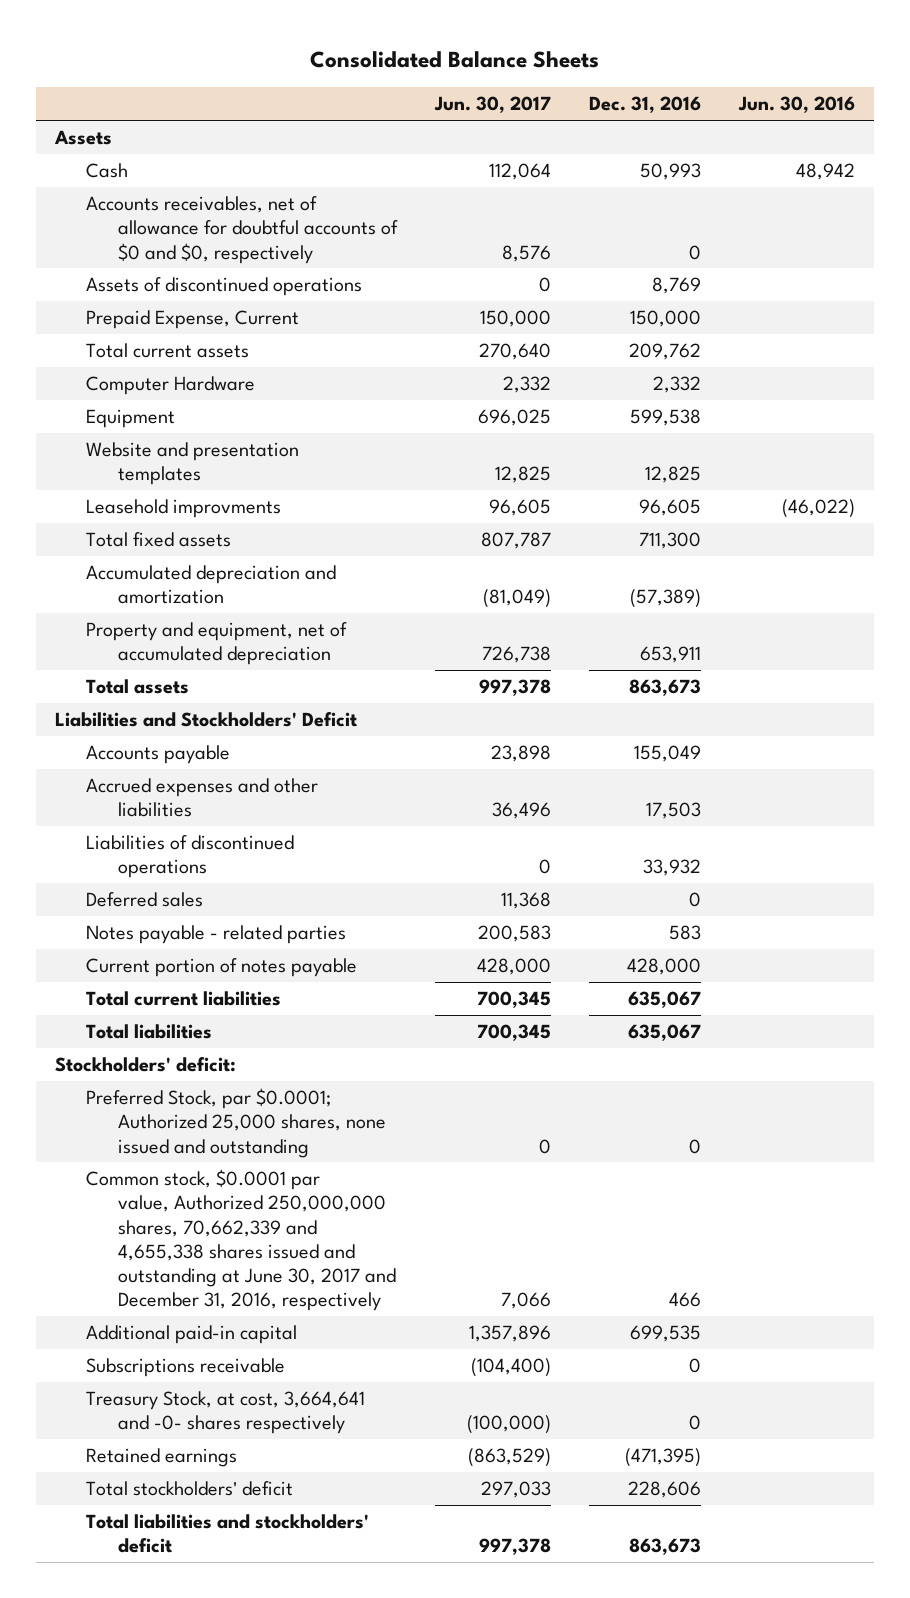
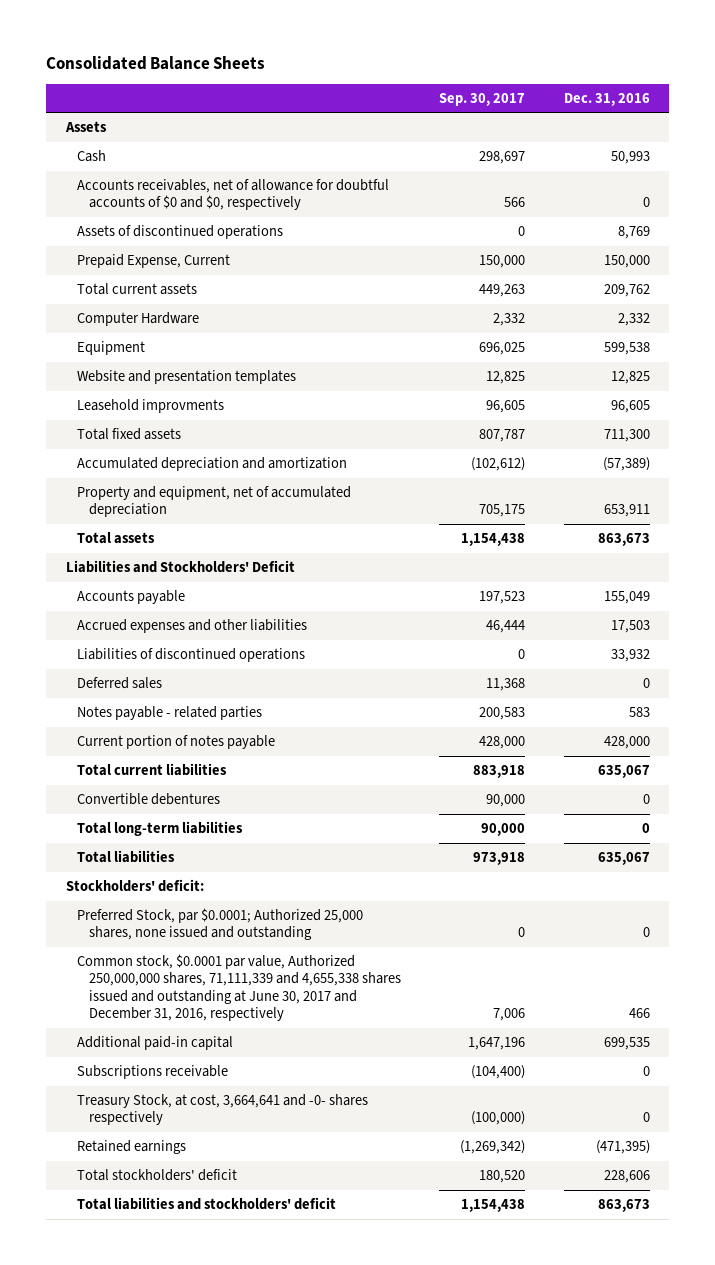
- | Jun. 30, 2017 | Dec. 31, 2016 | Jun. 30, 2016
+ | Sep. 30, 2017 | Dec. 31, 2016
+ Convertible debentures | 90,000 | 0
+ Total long-term liabilities | 90,000 | 0
- Common stock, $0.0001 par value, Authorized 250,000,000 shares, 70,662,339 and 4,655,338 shares issued and outstanding at June 30, 2017 and December 31, 2016, respectively | 7,066 | 466 |
+ Common stock, $0.0001 par value, Authorized 250,000,000 shares, 71,111,339 and 4,655,338 shares issued and outstanding at June 30, 2017 and December 31, 2016, respectively | 7,006 | 466

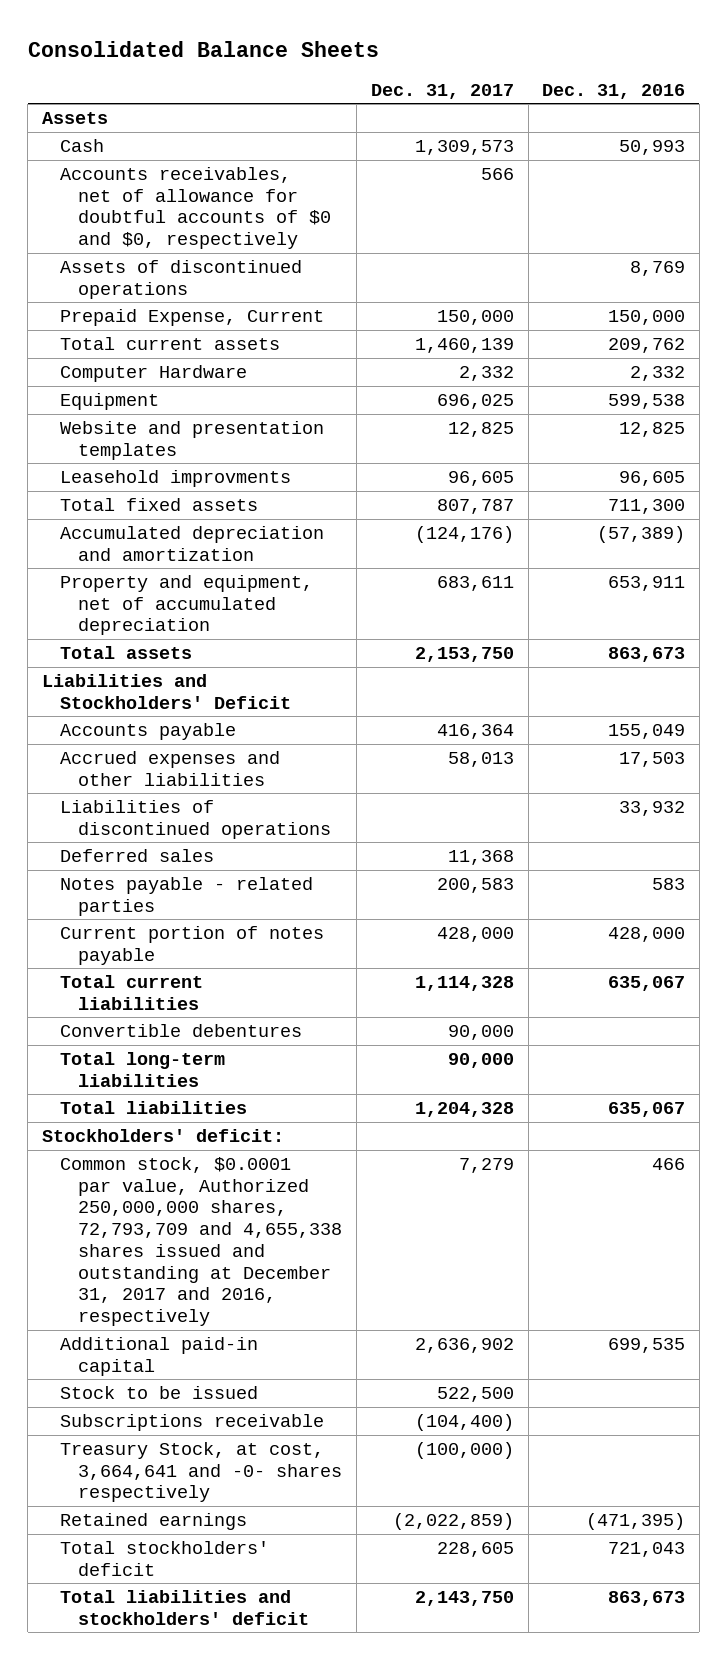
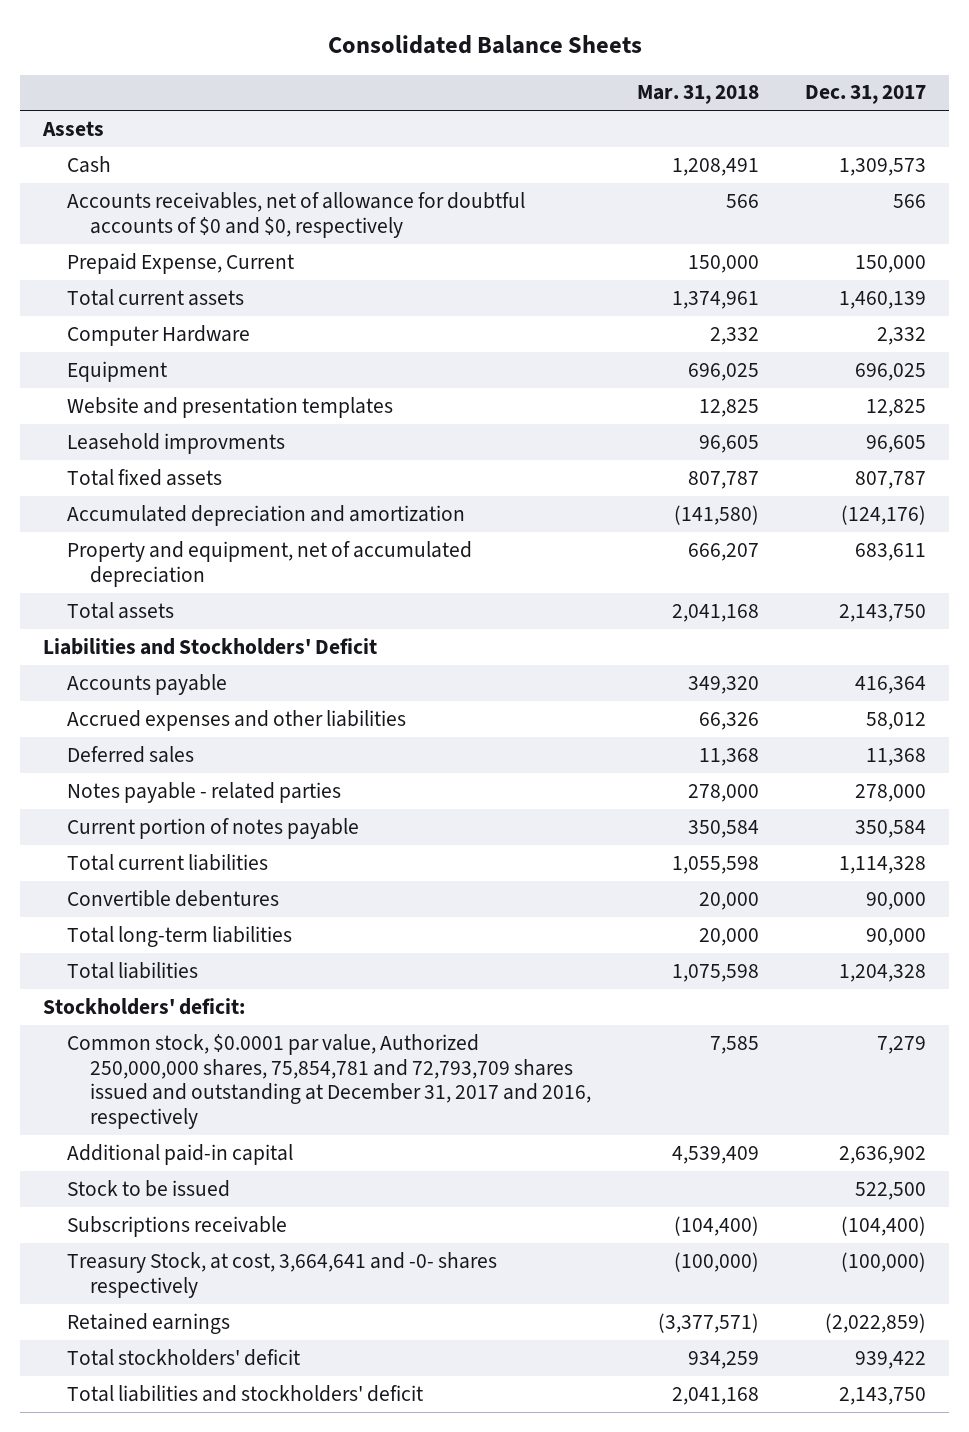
- | Dec. 31, 2017 | Dec. 31, 2016
+ | Mar. 31, 2018 | Dec. 31, 2017
- Assets of discontinued operations | | 8,769
- Total assets | 2,153,750 | 863,673
+ Total assets | 2,041,168 | 2,143,750
- Accrued expenses and other liabilities | 58,013 | 17,503
- Liabilities of discontinued operations | | 33,932
+ Accrued expenses and other liabilities | 66,326 | 58,012
- Notes payable - related parties | 200,583 | 583
- Current portion of notes payable | 428,000 | 428,000
+ Notes payable - related parties | 278,000 | 278,000
+ Current portion of notes payable | 350,584 | 350,584
- Common stock, $0.0001 par value, Authorized 250,000,000 shares, 72,793,709 and 4,655,338 shares issued and outstanding at December 31, 2017 and 2016, respectively | 7,279 | 466
+ Common stock, $0.0001 par value, Authorized 250,000,000 shares, 75,854,781 and 72,793,709 shares issued and outstanding at December 31, 2017 and 2016, respectively | 7,585 | 7,279
- Total stockholders' deficit | 228,605 | 721,043
+ Total stockholders' deficit | 934,259 | 939,422

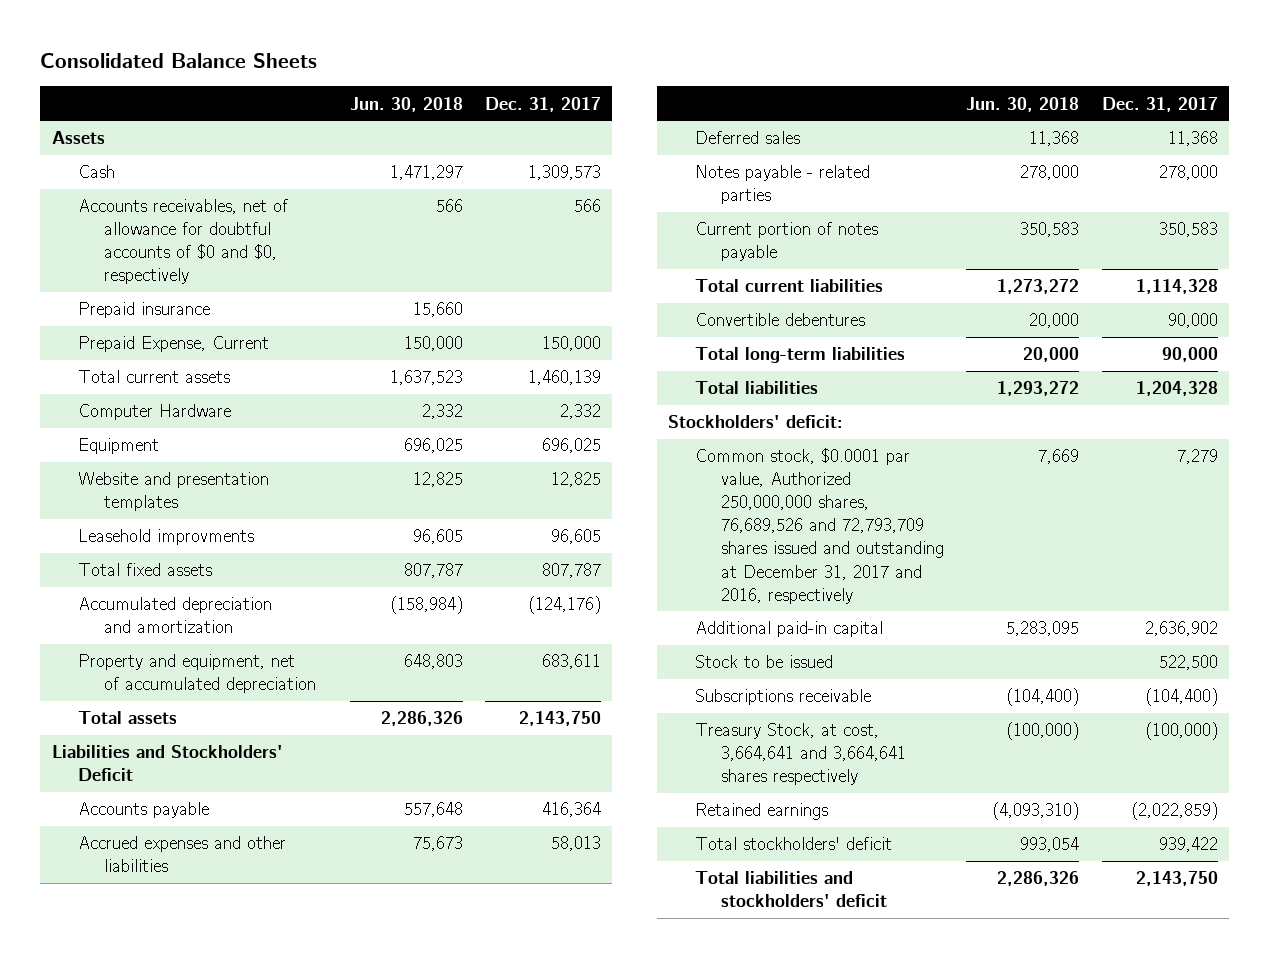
- | Mar. 31, 2018 | Dec. 31, 2017
+ | Jun. 30, 2018 | Dec. 31, 2017
+ Prepaid insurance | 15,660 |
- Accrued expenses and other liabilities | 66,326 | 58,012
+ Accrued expenses and other liabilities | 75,673 | 58,013
- Current portion of notes payable | 350,584 | 350,584
+ Current portion of notes payable | 350,583 | 350,583
- Common stock, $0.0001 par value, Authorized 250,000,000 shares, 75,854,781 and 72,793,709 shares issued and outstanding at December 31, 2017 and 2016, respectively | 7,585 | 7,279
+ Common stock, $0.0001 par value, Authorized 250,000,000 shares, 76,689,526 and 72,793,709 shares issued and outstanding at December 31, 2017 and 2016, respectively | 7,669 | 7,279
- Treasury Stock, at cost, 3,664,641 and -0- shares respectively | (100,000) | (100,000)
+ Treasury Stock, at cost, 3,664,641 and 3,664,641 shares respectively | (100,000) | (100,000)

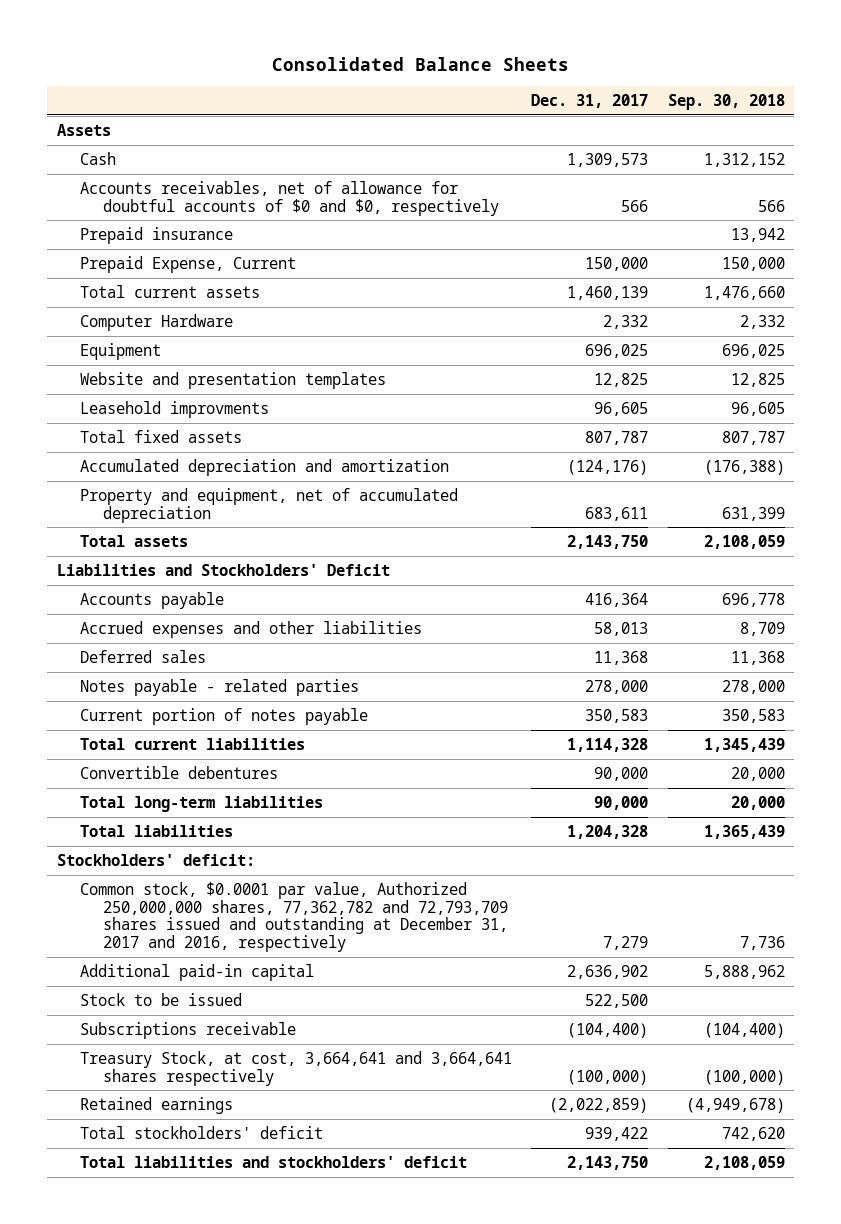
- | Jun. 30, 2018 | Dec. 31, 2017
+ | Dec. 31, 2017 | Sep. 30, 2018
- Common stock, $0.0001 par value, Authorized 250,000,000 shares, 76,689,526 and 72,793,709 shares issued and outstanding at December 31, 2017 and 2016, respectively | 7,669 | 7,279
+ Common stock, $0.0001 par value, Authorized 250,000,000 shares, 77,362,782 and 72,793,709 shares issued and outstanding at December 31, 2017 and 2016, respectively | 7,279 | 7,736

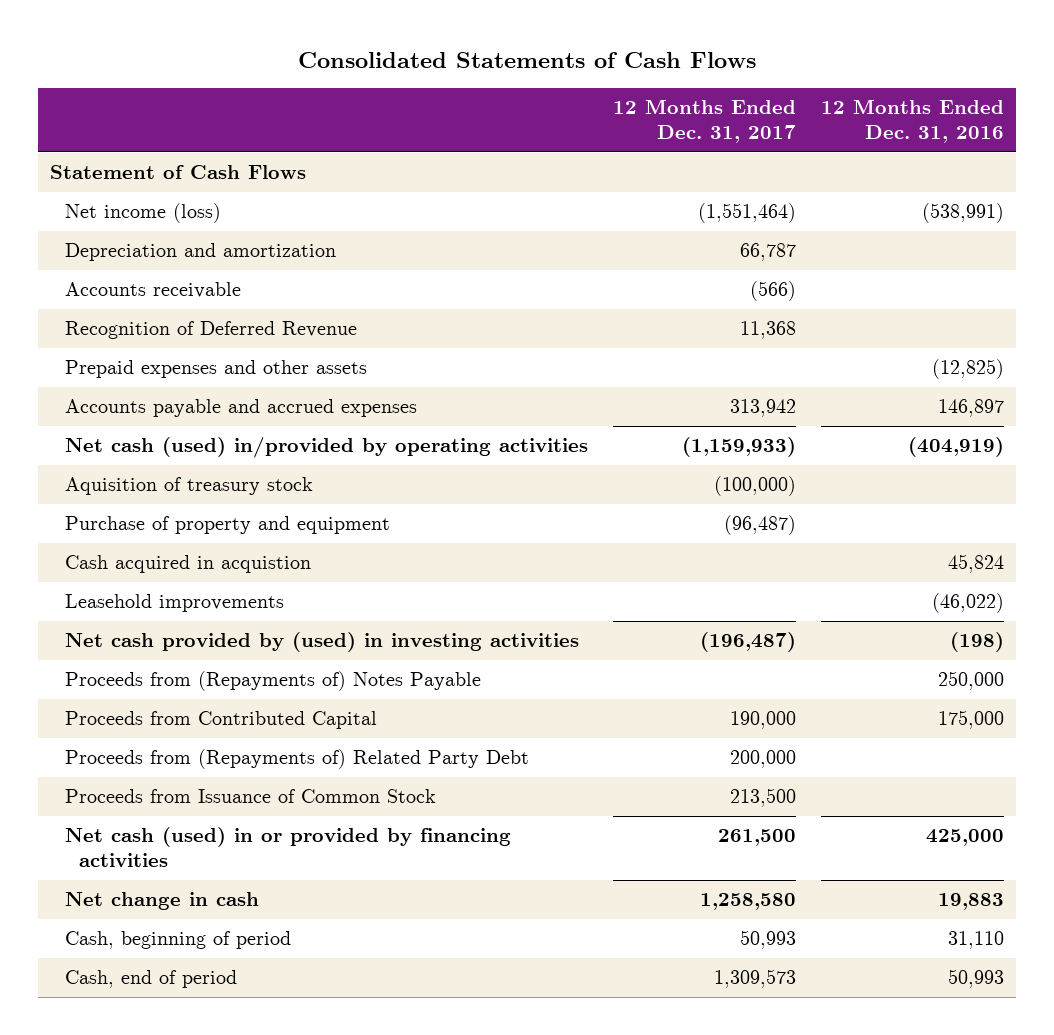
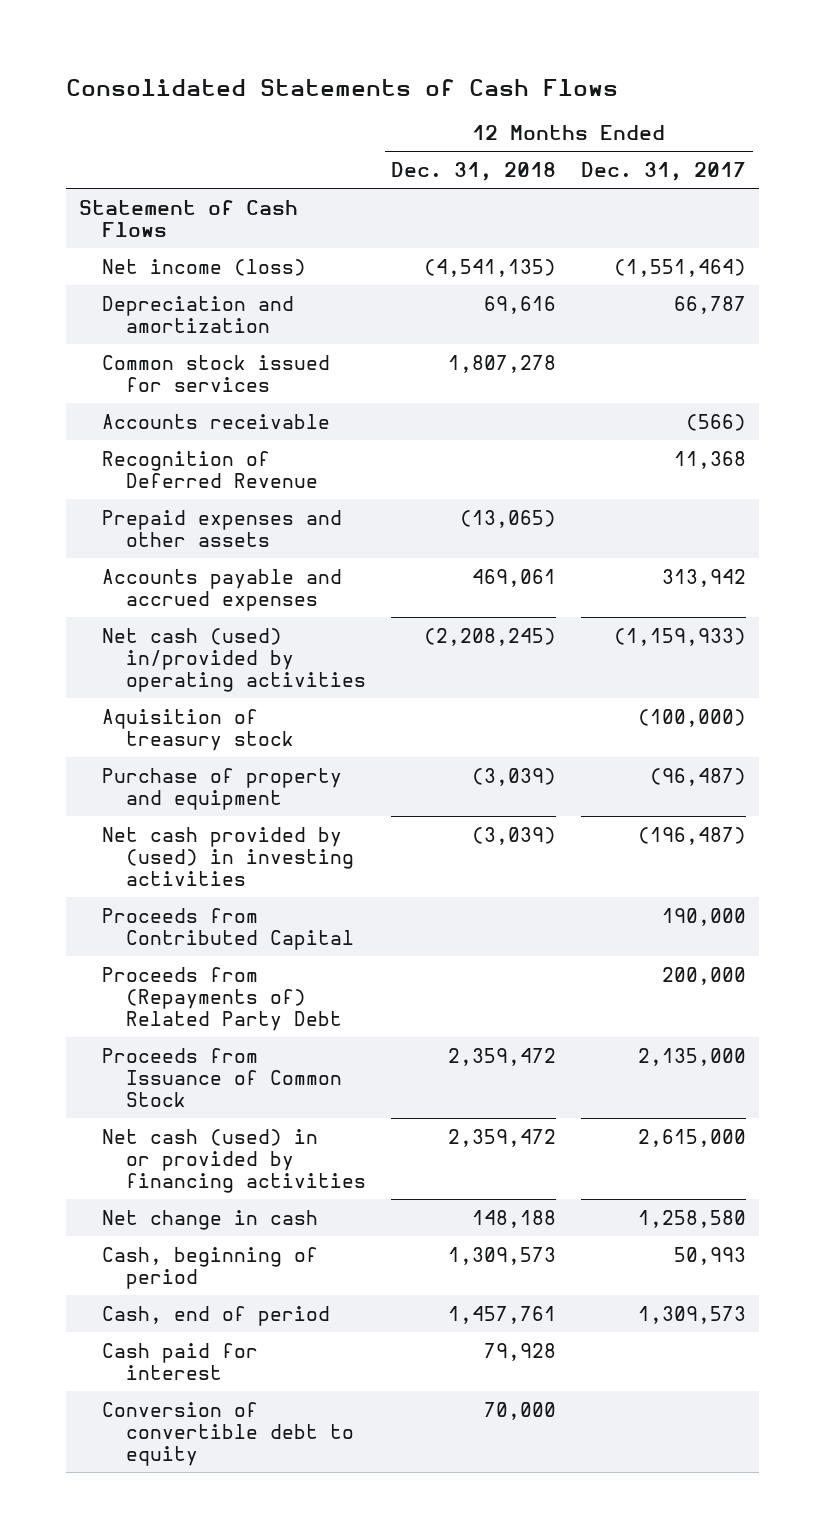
- | 12 Months Ended Dec. 31, 2017 | 12 Months Ended Dec. 31, 2016
+ | 12 Months Ended Dec. 31, 2018 | 12 Months Ended Dec. 31, 2017
+ Common stock issued for services | 1,807,278 |
- Cash acquired in acquistion | | 45,824
- Leasehold improvements | | (46,022)
- Proceeds from (Repayments of) Notes Payable | | 250,000
- Proceeds from Issuance of Common Stock | 213,500 |
- Net cash (used) in or provided by financing activities | 261,500 | 425,000
+ Proceeds from Issuance of Common Stock | 2,359,472 | 2,135,000
+ Net cash (used) in or provided by financing activities | 2,359,472 | 2,615,000
+ Cash paid for interest | 79,928 |
+ Conversion of convertible debt to equity | 70,000 |

